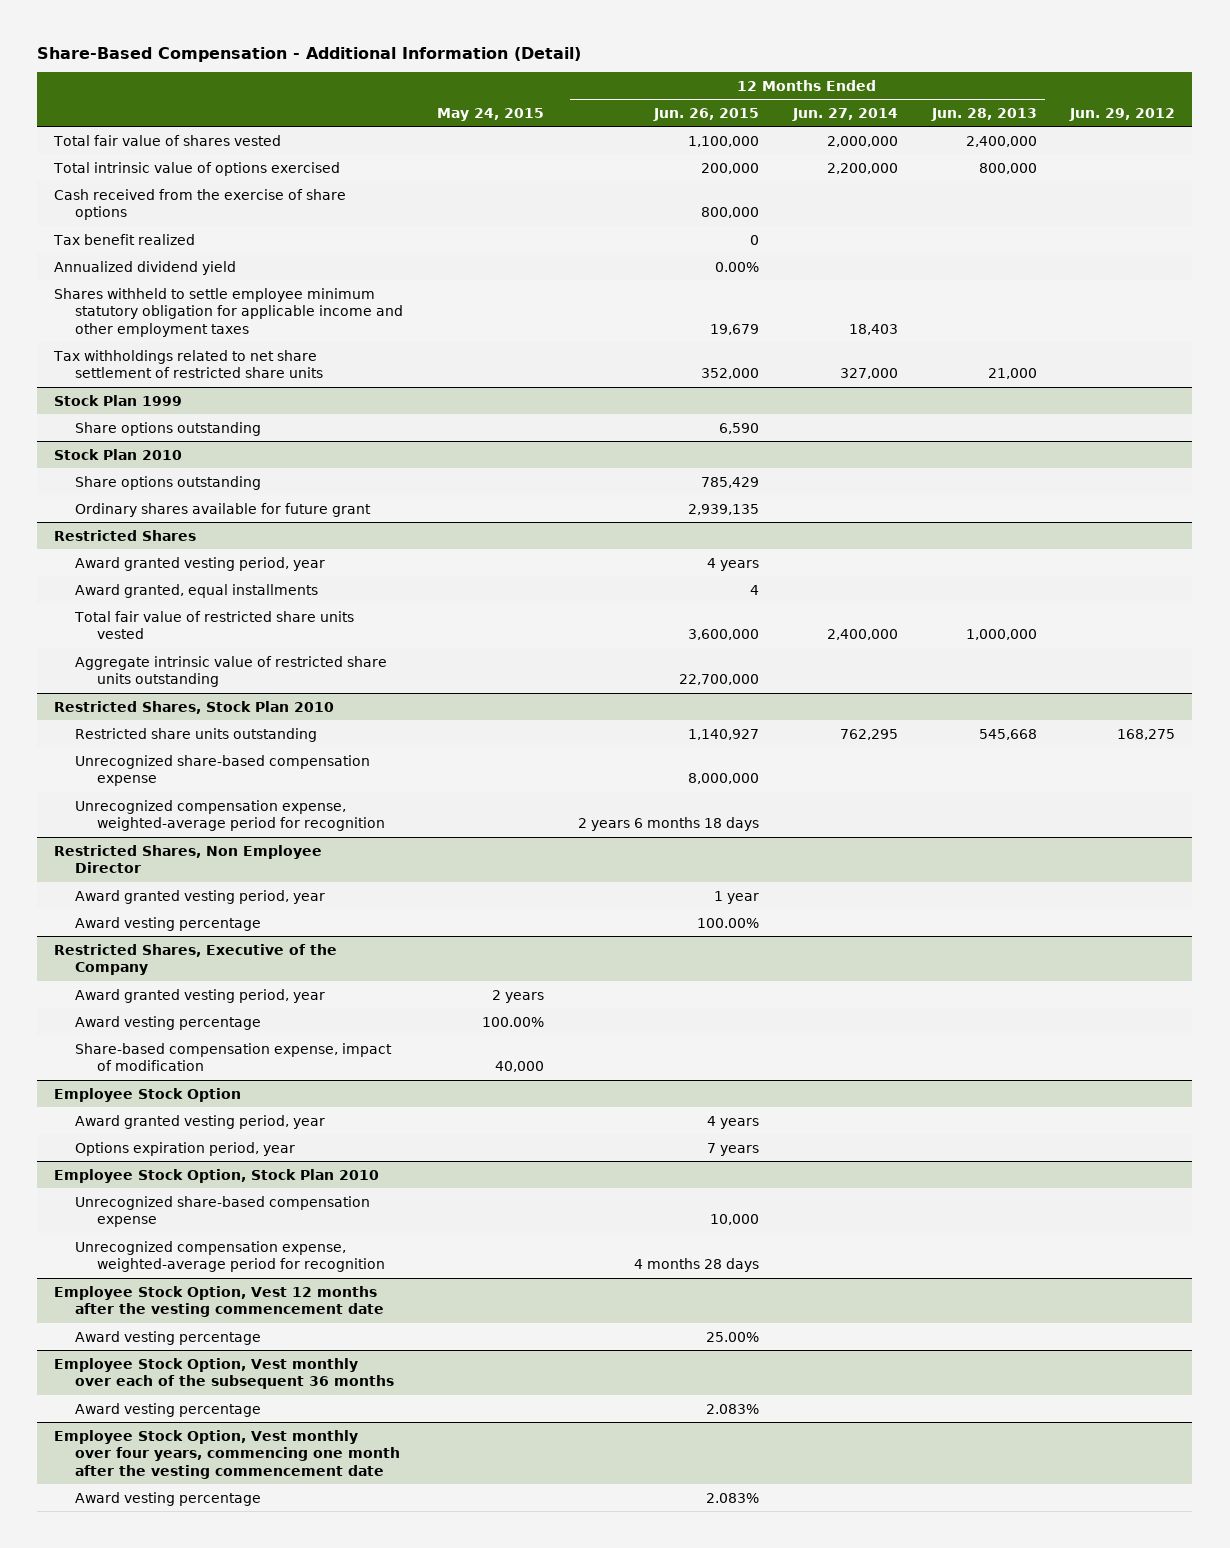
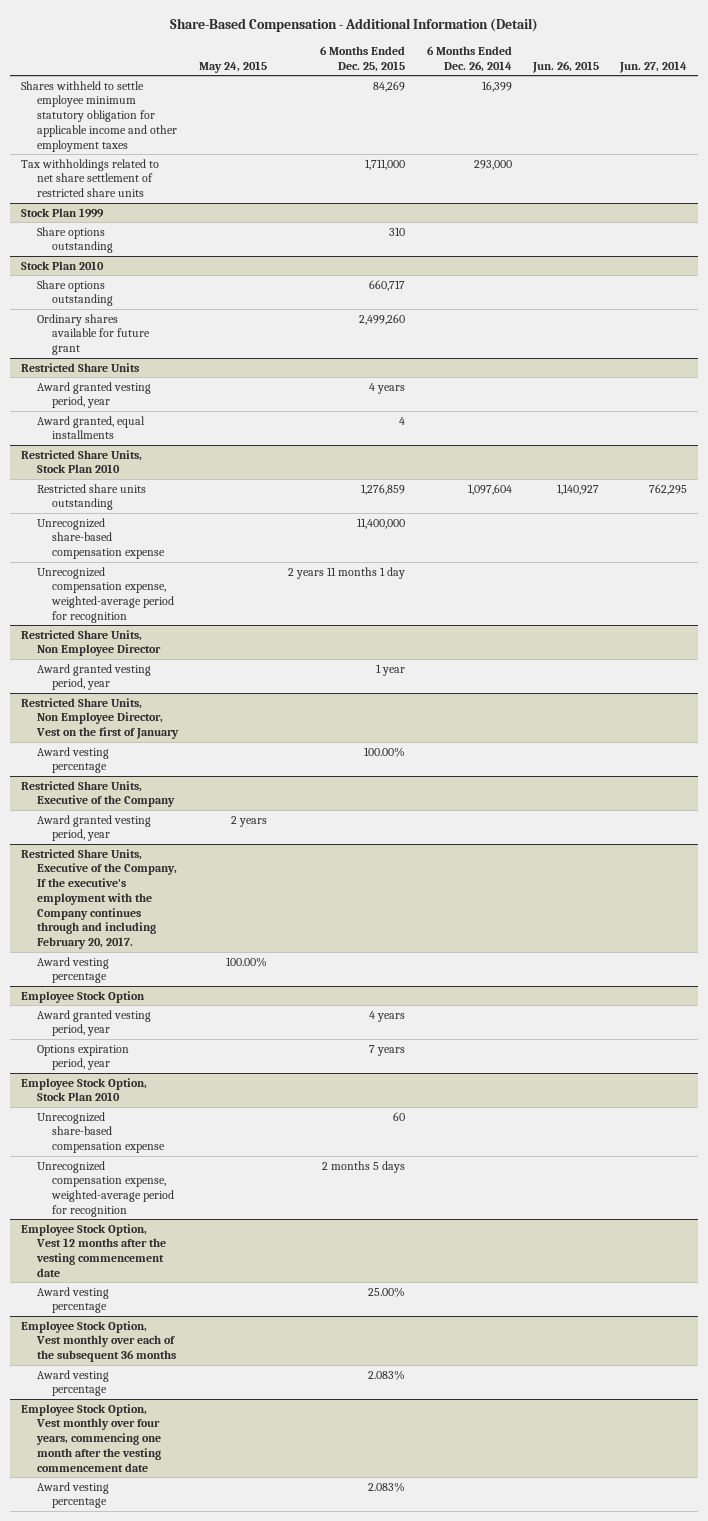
- | May 24, 2015 | 12 Months Ended Jun. 26, 2015 | 12 Months Ended Jun. 27, 2014 | 12 Months Ended Jun. 28, 2013 | Jun. 29, 2012
+ | May 24, 2015 | 6 Months Ended Dec. 25, 2015 | 6 Months Ended Dec. 26, 2014 | Jun. 26, 2015 | Jun. 27, 2014
- Total fair value of shares vested | | 1,100,000 | 2,000,000 | 2,400,000 |
- Total intrinsic value of options exercised | | 200,000 | 2,200,000 | 800,000 |
- Cash received from the exercise of share options | | 800,000 | | |
- Tax benefit realized | | 0 | | |
- Annualized dividend yield | | 0.00% | | |
- Restricted Shares
- Award granted vesting period, year | | 4 years | | |
- Award granted, equal installments | | 4 | | |
- Total fair value of restricted share units vested | | 3,600,000 | 2,400,000 | 1,000,000 |
- Aggregate intrinsic value of restricted share units outstanding | | 22,700,000 | | |
- Restricted Shares, Stock Plan 2010
+ Restricted Share Units
+ Award granted vesting period, year | | 4 years | | |
+ Award granted, equal installments | | 4 | | |
+ Restricted Share Units, Stock Plan 2010
- Restricted Shares, Non Employee Director
+ Restricted Share Units, Non Employee Director
- Award vesting percentage | | 100.00% | | |
- Restricted Shares, Executive of the Company
+ Restricted Share Units, Non Employee Director, Vest on the first of January
+ Award vesting percentage | | 100.00% | | |
+ Restricted Share Units, Executive of the Company
- Award vesting percentage | 100.00% | | | |
- Share-based compensation expense, impact of modification | 40,000 | | | |
+ Restricted Share Units, Executive of the Company, If the executive's employment with the Company continues through and including February 20, 2017.
+ Award vesting percentage | 100.00% | | | |

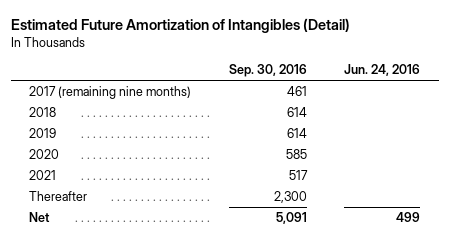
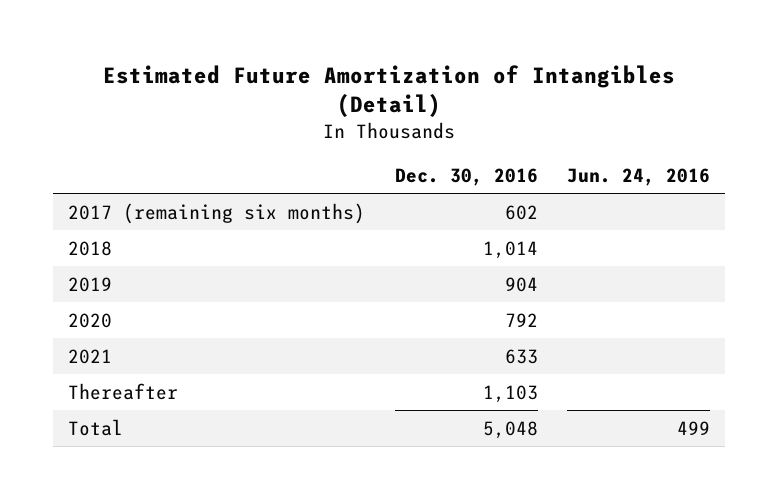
- | Sep. 30, 2016 | Jun. 24, 2016
+ | Dec. 30, 2016 | Jun. 24, 2016
- 2017 (remaining nine months) | 461 |
+ 2017 (remaining six months) | 602 |
- Net | 5,091 | 499
+ Total | 5,048 | 499

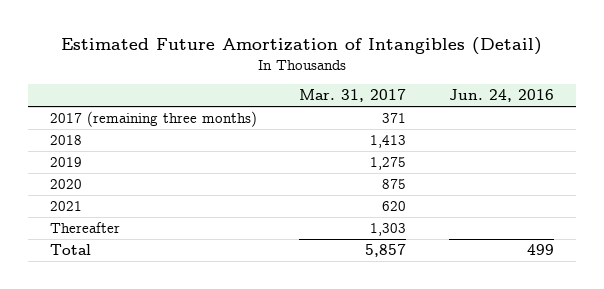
- | Dec. 30, 2016 | Jun. 24, 2016
+ | Mar. 31, 2017 | Jun. 24, 2016
- 2017 (remaining six months) | 602 |
+ 2017 (remaining three months) | 371 |

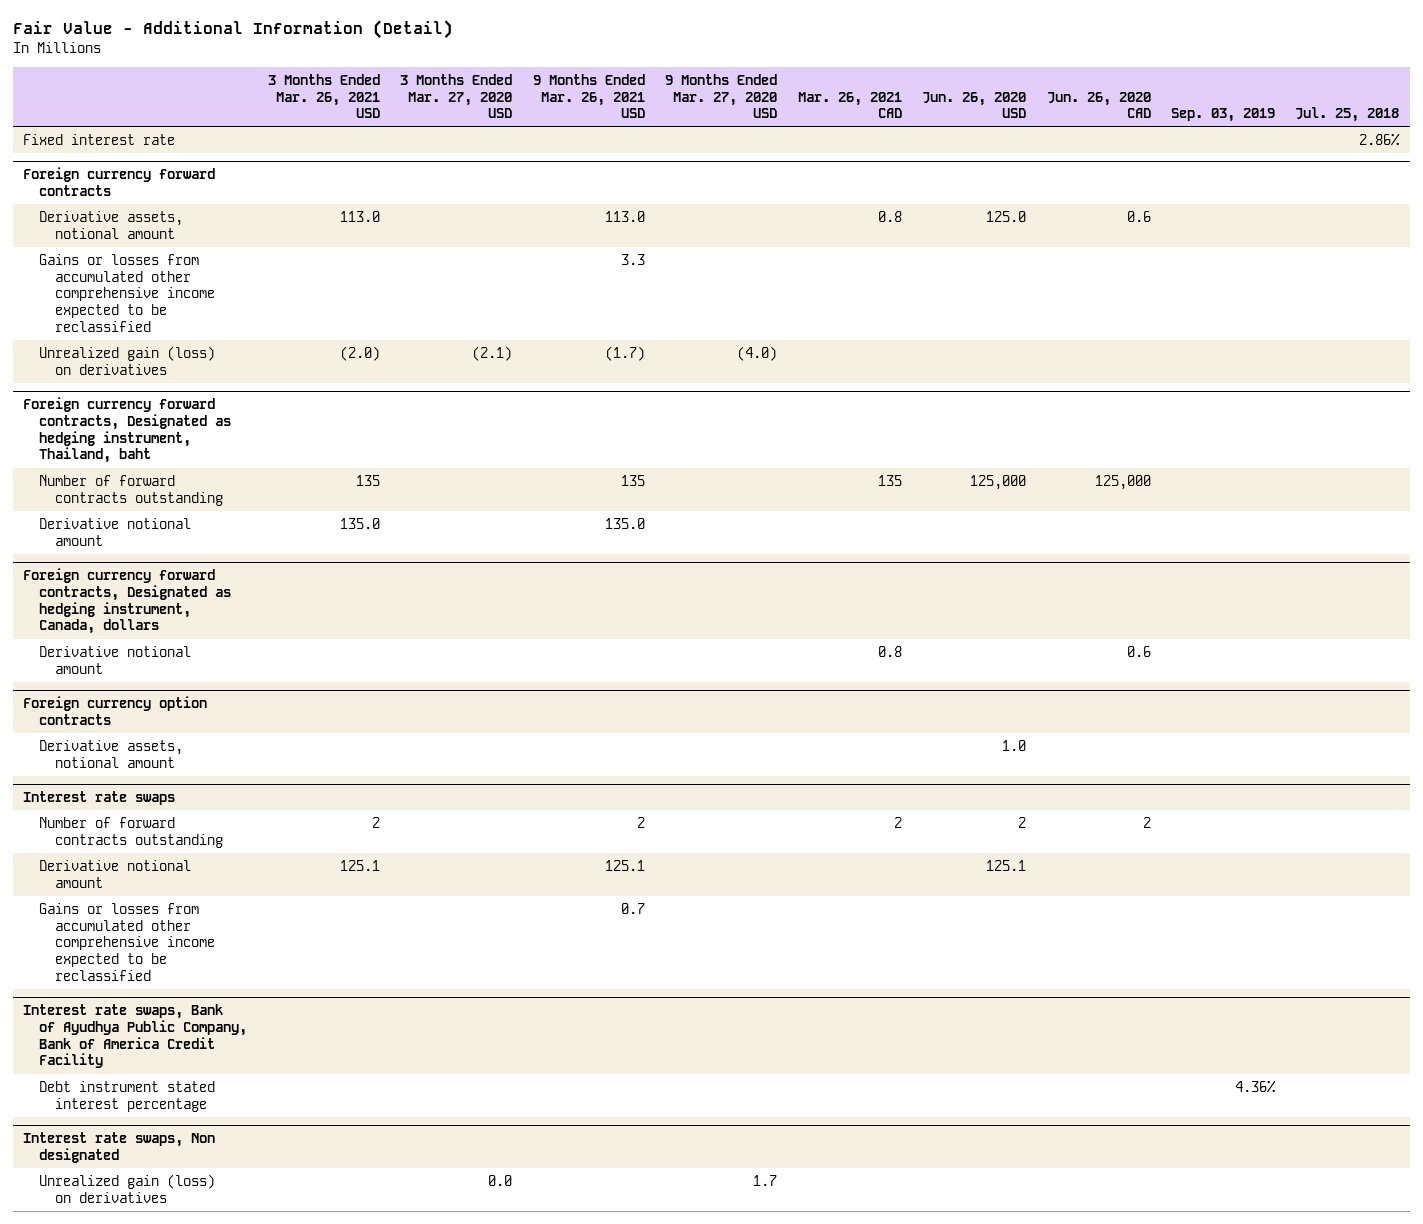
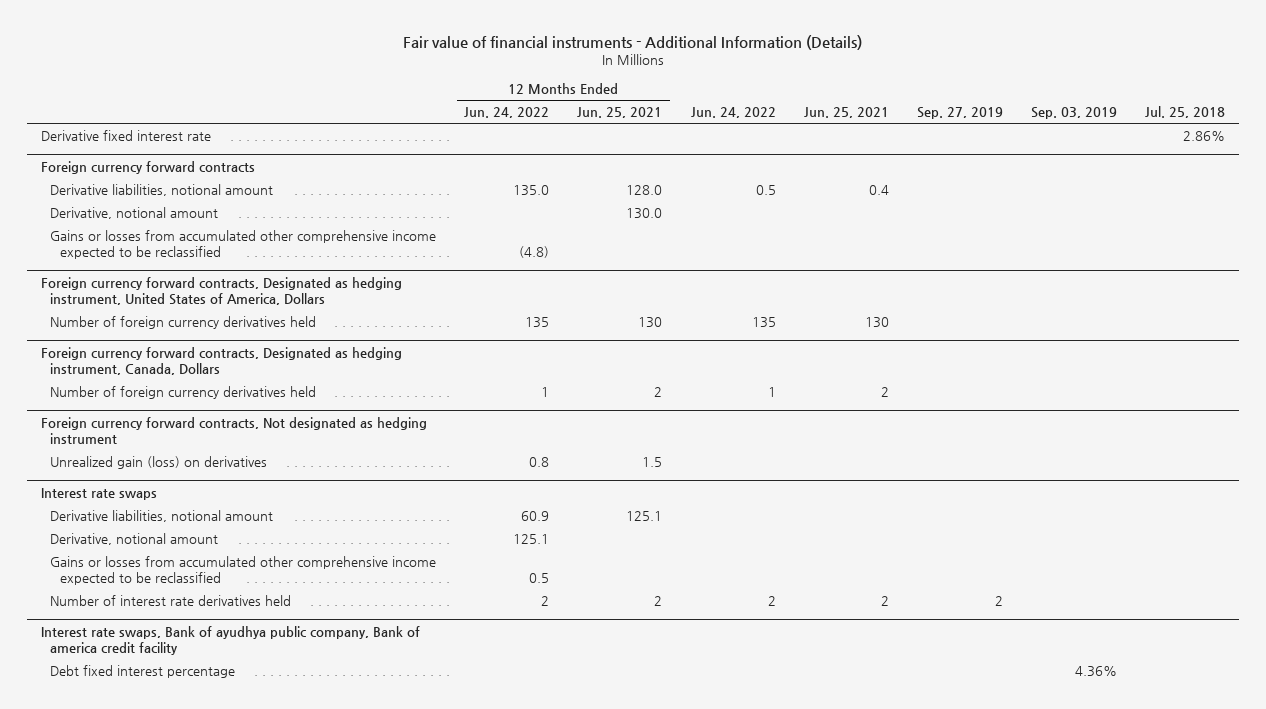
- Fair Value - Additional Information (Detail)
+ Fair value of financial instruments - Additional Information (Details)
- | 3 Months Ended Mar. 26, 2021 USD | 3 Months Ended Mar. 27, 2020 USD | 9 Months Ended Mar. 26, 2021 USD | 9 Months Ended Mar. 27, 2020 USD | Mar. 26, 2021 CAD | Jun. 26, 2020 USD | Jun. 26, 2020 CAD | Sep. 03, 2019 | Jul. 25, 2018
+ | 12 Months Ended Jun. 24, 2022 | 12 Months Ended Jun. 25, 2021 | Jun. 24, 2022 | Jun. 25, 2021 | Sep. 27, 2019 | Sep. 03, 2019 | Jul. 25, 2018
- Fixed interest rate | | | | | | | | | 2.86%
+ Derivative fixed interest rate | | | | | | | 2.86%
@ Foreign currency forward contracts
- Derivative assets, notional amount | 113.0 | | 113.0 | | 0.8 | 125.0 | 0.6 | |
+ Derivative liabilities, notional amount | 135.0 | 128.0 | 0.5 | 0.4 | | |
+ Derivative, notional amount | | 130.0 | | | | |
- Unrealized gain (loss) on derivatives | (2.0) | (2.1) | (1.7) | (4.0) | | | | |
- Foreign currency forward contracts, Designated as hedging instrument, Thailand, baht
- Number of forward contracts outstanding | 135 | | 135 | | 135 | 125,000 | 125,000 | |
- Derivative notional amount | 135.0 | | 135.0 | | | | | |
- Foreign currency forward contracts, Designated as hedging instrument, Canada, dollars
- Derivative notional amount | | | | | 0.8 | | 0.6 | |
- Foreign currency option contracts
- Derivative assets, notional amount | | | | | | 1.0 | | |
+ Foreign currency forward contracts, Designated as hedging instrument, United States of America, Dollars
+ Number of foreign currency derivatives held | 135 | 130 | 135 | 130 | | |
+ Foreign currency forward contracts, Designated as hedging instrument, Canada, Dollars
+ Number of foreign currency derivatives held | 1 | 2 | 1 | 2 | | |
+ Foreign currency forward contracts, Not designated as hedging instrument
+ Unrealized gain (loss) on derivatives | 0.8 | 1.5 | | | | |
@ Interest rate swaps
- Number of forward contracts outstanding | 2 | | 2 | | 2 | 2 | 2 | |
- Derivative notional amount | 125.1 | | 125.1 | | | 125.1 | | |
+ Derivative liabilities, notional amount | 60.9 | 125.1 | | | | |
+ Derivative, notional amount | 125.1 | | | | | |
- Interest rate swaps, Bank of Ayudhya Public Company, Bank of America Credit Facility
- Debt instrument stated interest percentage | | | | | | | | 4.36% |
- Interest rate swaps, Non designated
- Unrealized gain (loss) on derivatives | | 0.0 | | 1.7 | | | | |
@ Interest rate swaps
+ Number of interest rate derivatives held | 2 | 2 | 2 | 2 | 2 | |
+ Interest rate swaps, Bank of ayudhya public company, Bank of america credit facility
+ Debt fixed interest percentage | | | | | | 4.36% |

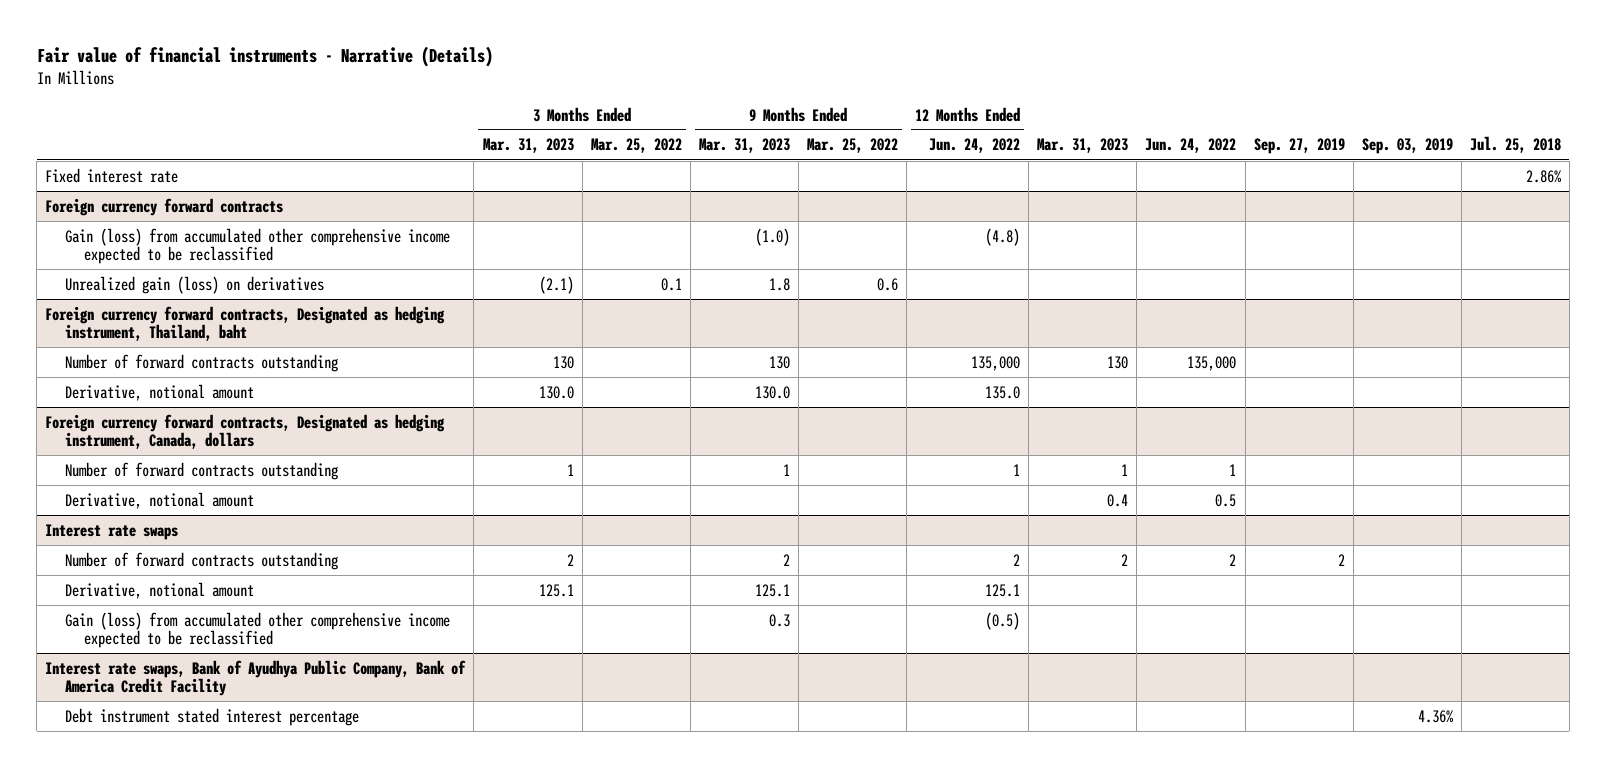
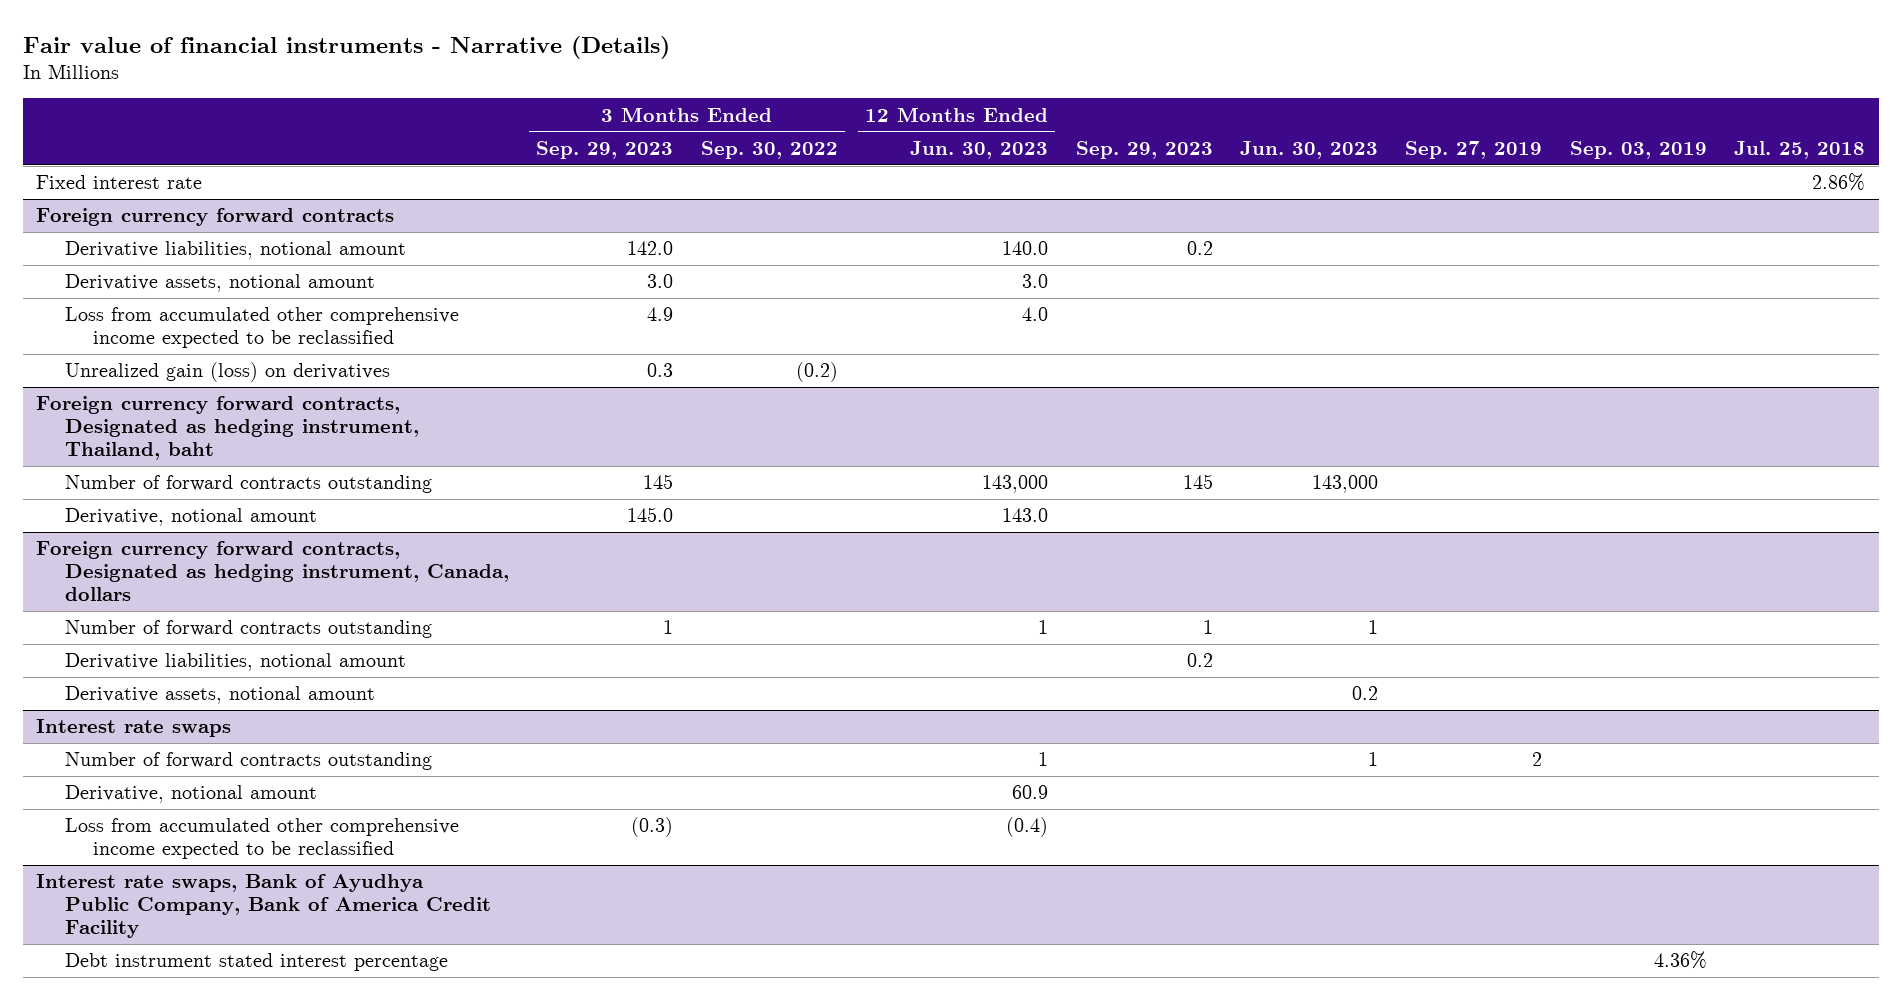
- | 3 Months Ended Mar. 31, 2023 | 3 Months Ended Mar. 25, 2022 | 9 Months Ended Mar. 31, 2023 | 9 Months Ended Mar. 25, 2022 | 12 Months Ended Jun. 24, 2022 | Mar. 31, 2023 | Jun. 24, 2022 | Sep. 27, 2019 | Sep. 03, 2019 | Jul. 25, 2018
+ | 3 Months Ended Sep. 29, 2023 | 3 Months Ended Sep. 30, 2022 | 12 Months Ended Jun. 30, 2023 | Sep. 29, 2023 | Jun. 30, 2023 | Sep. 27, 2019 | Sep. 03, 2019 | Jul. 25, 2018
@ Foreign currency forward contracts
- Gain (loss) from accumulated other comprehensive income expected to be reclassified | | | (1.0) | | (4.8) | | | | |
+ Derivative liabilities, notional amount | 142.0 | | 140.0 | 0.2 | | | |
+ Derivative assets, notional amount | 3.0 | | 3.0 | | | | |
+ Loss from accumulated other comprehensive income expected to be reclassified | 4.9 | | 4.0 | | | | |
@ Foreign currency forward contracts, Designated as hedging instrument, Canada, dollars
- Derivative, notional amount | | | | | | 0.4 | 0.5 | | |
+ Derivative liabilities, notional amount | | | | 0.2 | | | |
+ Derivative assets, notional amount | | | | | 0.2 | | |
@ Interest rate swaps
- Gain (loss) from accumulated other comprehensive income expected to be reclassified | | | 0.3 | | (0.5) | | | | |
+ Loss from accumulated other comprehensive income expected to be reclassified | (0.3) | | (0.4) | | | | |

